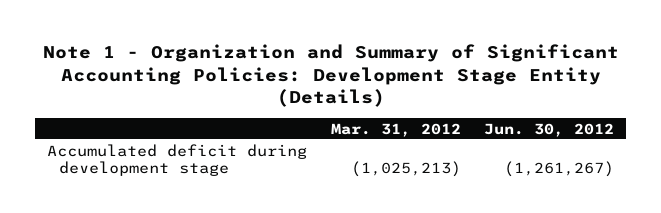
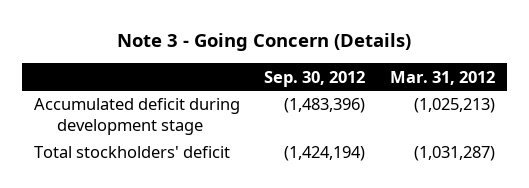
- Note 1 - Organization and Summary of Significant Accounting Policies: Development Stage Entity (Details)
+ Note 3 - Going Concern (Details)
- | Mar. 31, 2012 | Jun. 30, 2012
+ | Sep. 30, 2012 | Mar. 31, 2012
+ Total stockholders' deficit | (1,424,194) | (1,031,287)

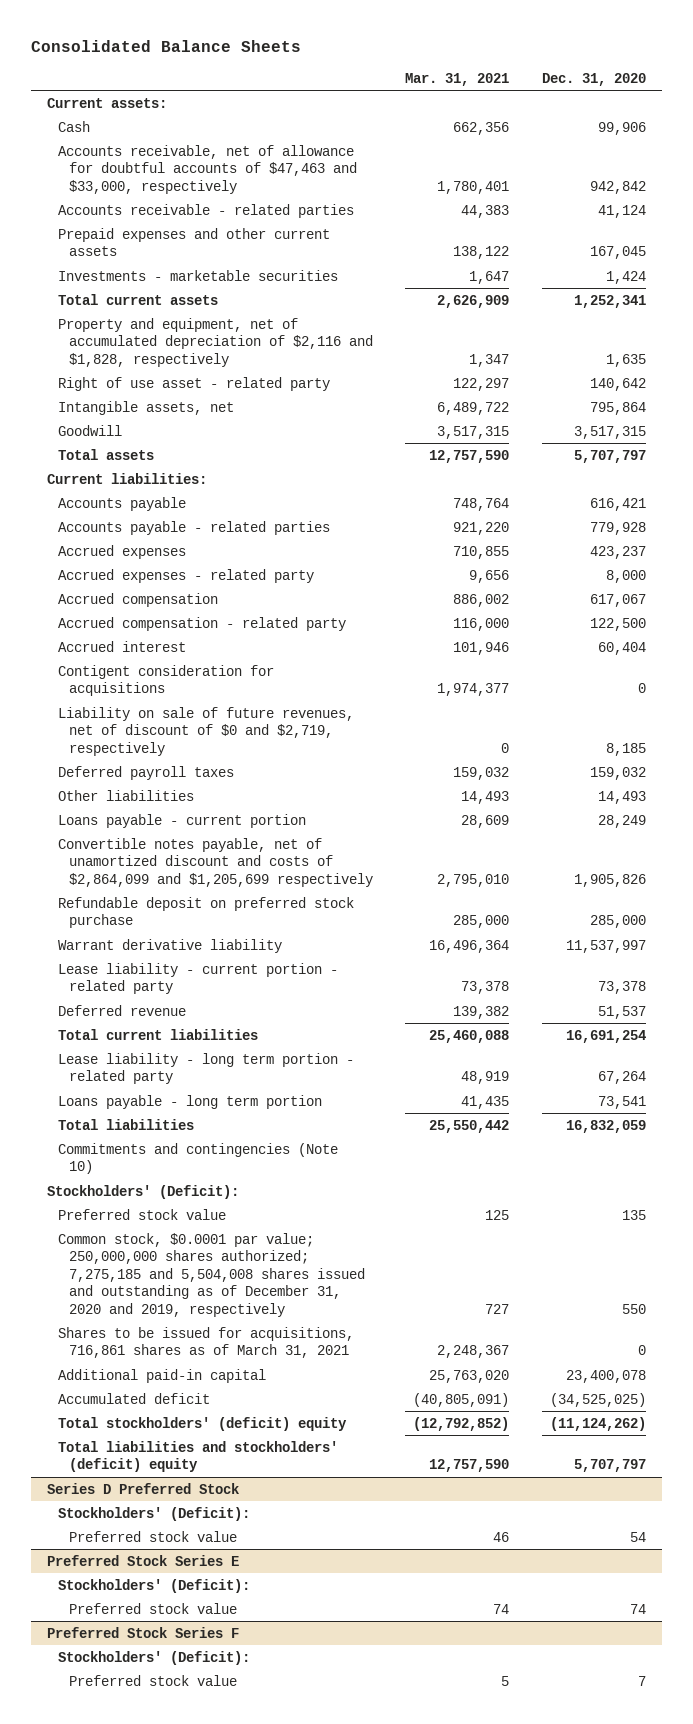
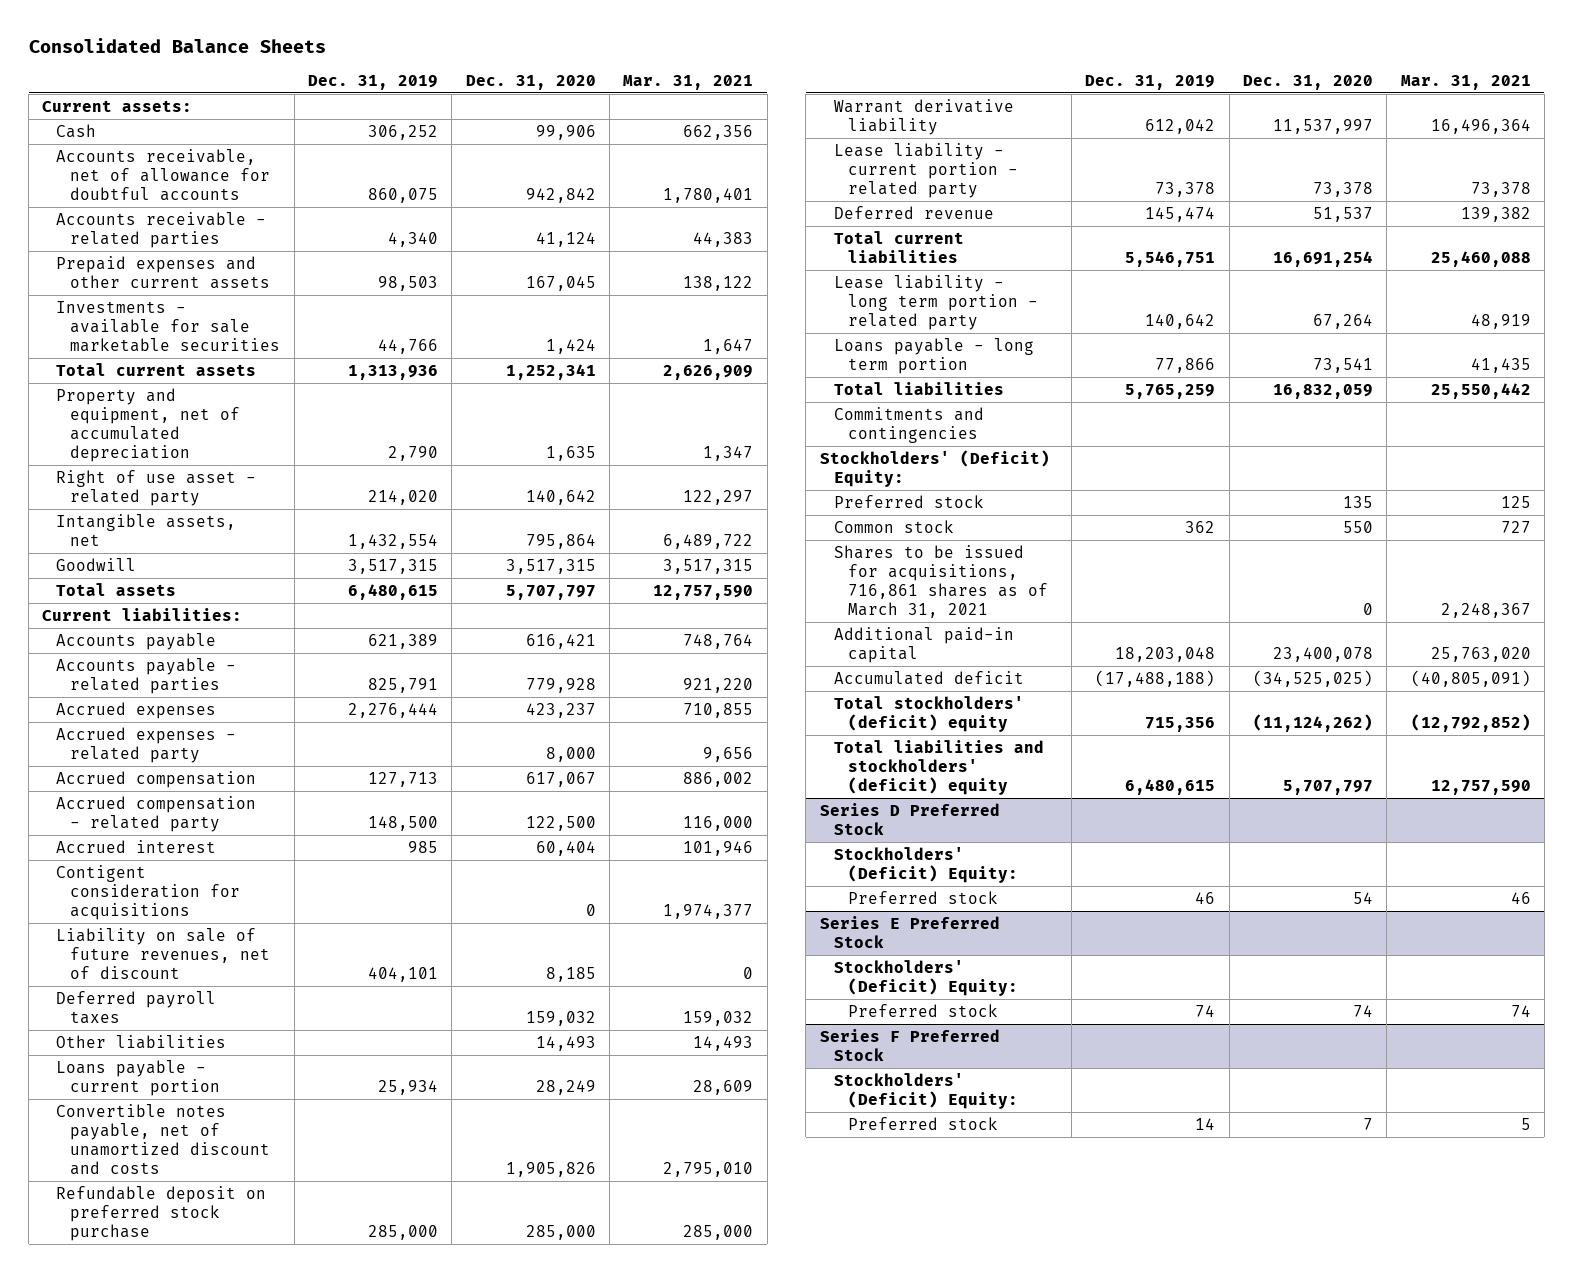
- | Mar. 31, 2021 | Dec. 31, 2020
+ | Dec. 31, 2019 | Dec. 31, 2020 | Mar. 31, 2021
- Accounts receivable, net of allowance for doubtful accounts of $47,463 and $33,000, respectively | 1,780,401 | 942,842
+ Accounts receivable, net of allowance for doubtful accounts | 860,075 | 942,842 | 1,780,401
- Investments - marketable securities | 1,647 | 1,424
+ Investments - available for sale marketable securities | 44,766 | 1,424 | 1,647
- Property and equipment, net of accumulated depreciation of $2,116 and $1,828, respectively | 1,347 | 1,635
+ Property and equipment, net of accumulated depreciation | 2,790 | 1,635 | 1,347
- Liability on sale of future revenues, net of discount of $0 and $2,719, respectively | 0 | 8,185
+ Liability on sale of future revenues, net of discount | 404,101 | 8,185 | 0
- Convertible notes payable, net of unamortized discount and costs of $2,864,099 and $1,205,699 respectively | 2,795,010 | 1,905,826
+ Convertible notes payable, net of unamortized discount and costs | | 1,905,826 | 2,795,010
- Commitments and contingencies (Note 10)
- Stockholders' (Deficit):
- Preferred stock value | 125 | 135
- Common stock, $0.0001 par value; 250,000,000 shares authorized; 7,275,185 and 5,504,008 shares issued and outstanding as of December 31, 2020 and 2019, respectively | 727 | 550
+ Commitments and contingencies
+ Stockholders' (Deficit) Equity:
+ Preferred stock | | 135 | 125
+ Common stock | 362 | 550 | 727
@ Series D Preferred Stock
- Stockholders' (Deficit):
- Preferred stock value | 46 | 54
- Preferred Stock Series E
- Stockholders' (Deficit):
- Preferred stock value | 74 | 74
- Preferred Stock Series F
- Stockholders' (Deficit):
- Preferred stock value | 5 | 7
@ Series D Preferred Stock
+ Stockholders' (Deficit) Equity:
+ Preferred stock | 46 | 54 | 46
+ Series E Preferred Stock
+ Stockholders' (Deficit) Equity:
+ Preferred stock | 74 | 74 | 74
+ Series F Preferred Stock
+ Stockholders' (Deficit) Equity:
+ Preferred stock | 14 | 7 | 5

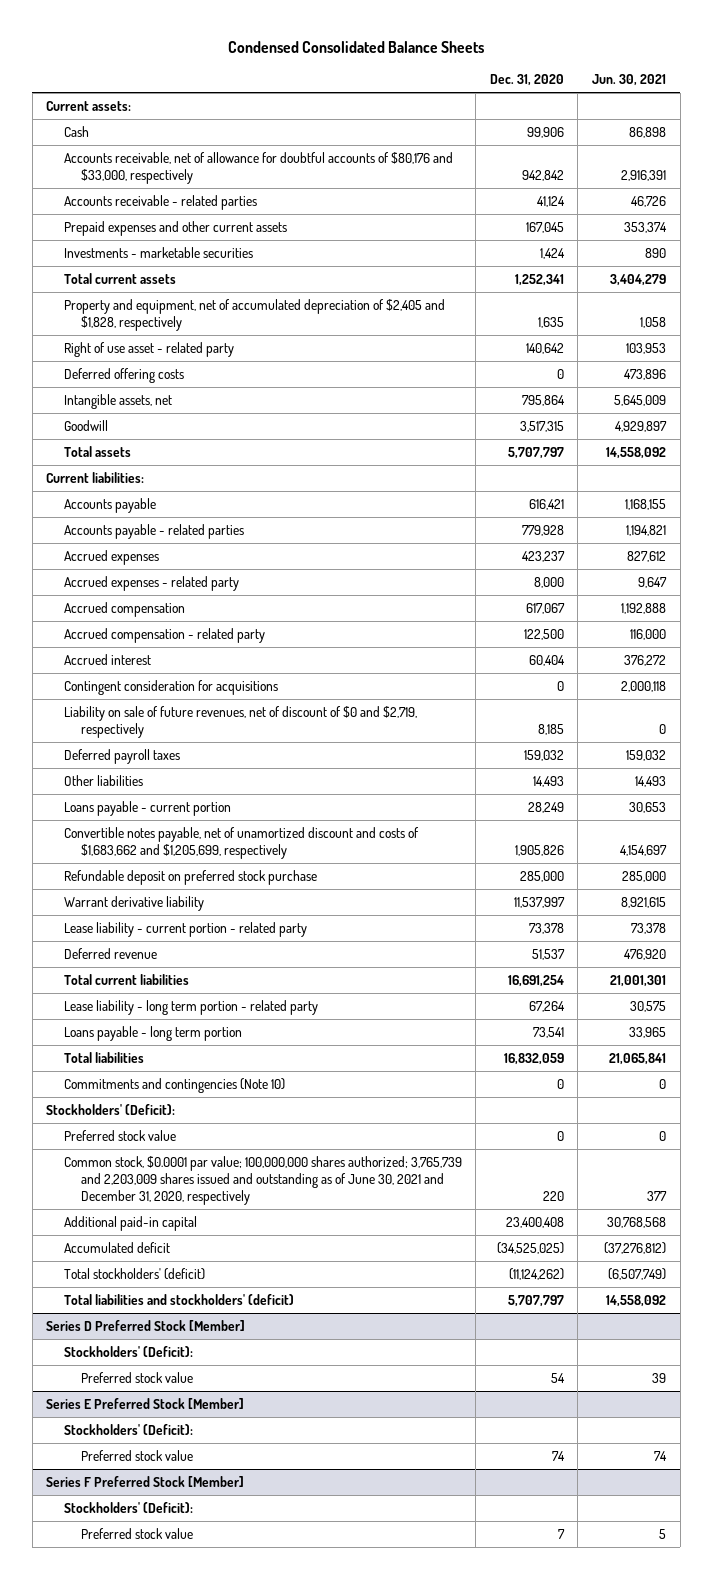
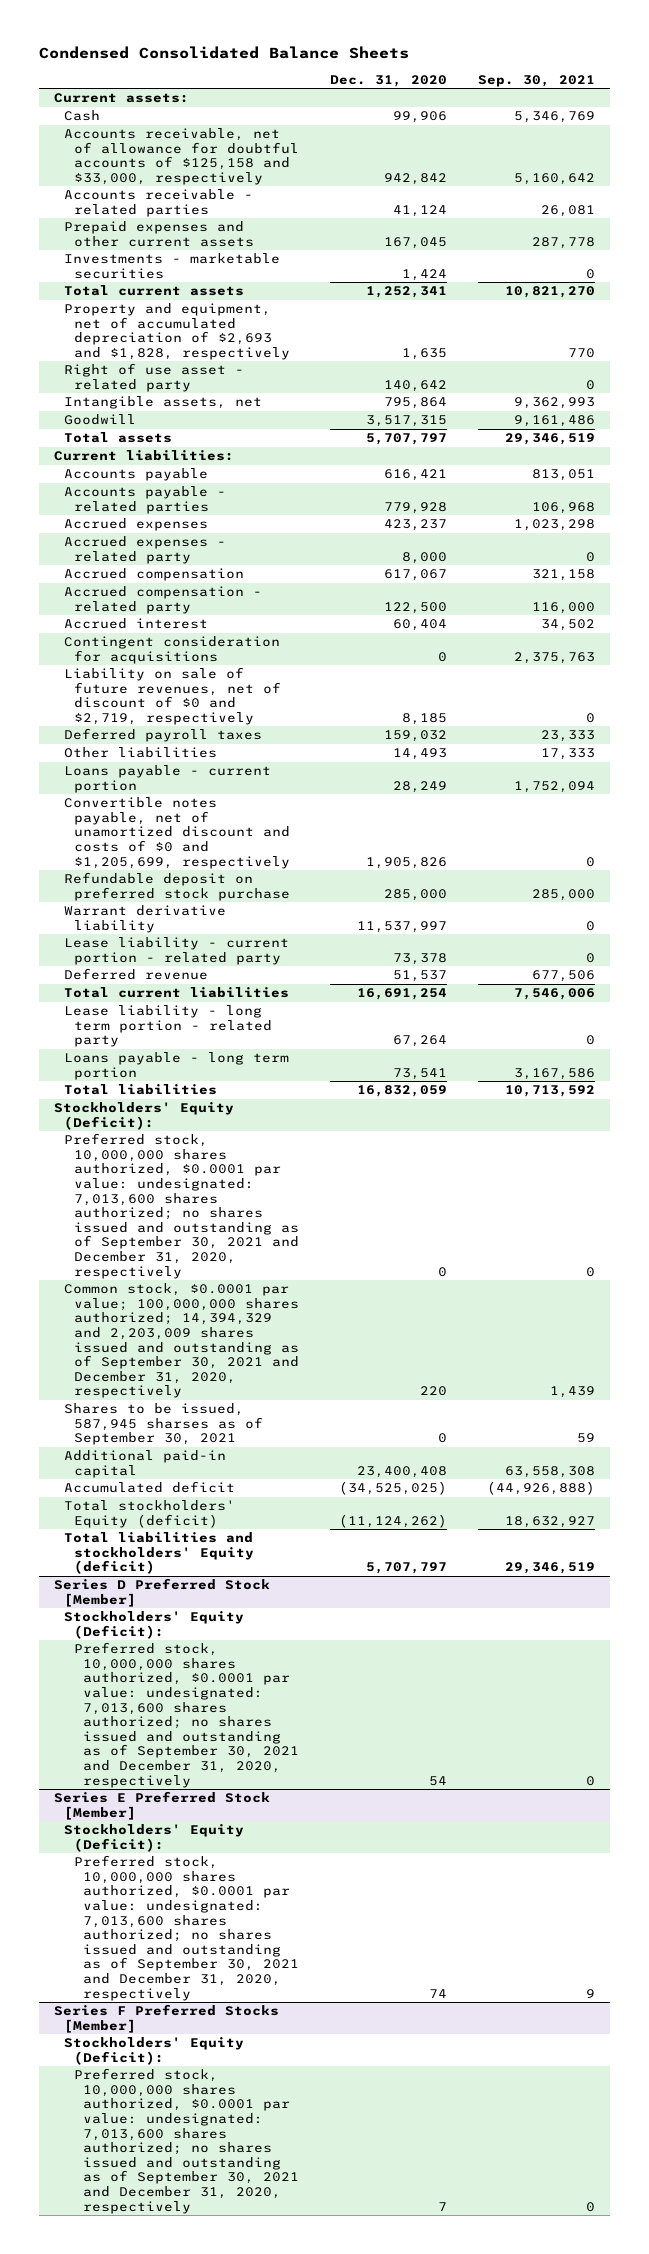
- | Dec. 31, 2020 | Jun. 30, 2021
+ | Dec. 31, 2020 | Sep. 30, 2021
- Accounts receivable, net of allowance for doubtful accounts of $80,176 and $33,000, respectively | 942,842 | 2,916,391
+ Accounts receivable, net of allowance for doubtful accounts of $125,158 and $33,000, respectively | 942,842 | 5,160,642
- Property and equipment, net of accumulated depreciation of $2,405 and $1,828, respectively | 1,635 | 1,058
+ Property and equipment, net of accumulated depreciation of $2,693 and $1,828, respectively | 1,635 | 770
- Deferred offering costs | 0 | 473,896
- Convertible notes payable, net of unamortized discount and costs of $1,683,662 and $1,205,699, respectively | 1,905,826 | 4,154,697
+ Convertible notes payable, net of unamortized discount and costs of $0 and $1,205,699, respectively | 1,905,826 | 0
- Commitments and contingencies (Note 10) | 0 | 0
- Stockholders' (Deficit):
- Preferred stock value | 0 | 0
- Common stock, $0.0001 par value; 100,000,000 shares authorized; 3,765,739 and 2,203,009 shares issued and outstanding as of June 30, 2021 and December 31, 2020, respectively | 220 | 377
+ Stockholders' Equity (Deficit):
+ Preferred stock, 10,000,000 shares authorized, $0.0001 par value: undesignated: 7,013,600 shares authorized; no shares issued and outstanding as of September 30, 2021 and December 31, 2020, respectively | 0 | 0
+ Common stock, $0.0001 par value; 100,000,000 shares authorized; 14,394,329 and 2,203,009 shares issued and outstanding as of September 30, 2021 and December 31, 2020, respectively | 220 | 1,439
+ Shares to be issued, 587,945 sharses as of September 30, 2021 | 0 | 59
- Total stockholders' (deficit) | (11,124,262) | (6,507,749)
- Total liabilities and stockholders' (deficit) | 5,707,797 | 14,558,092
+ Total stockholders' Equity (deficit) | (11,124,262) | 18,632,927
+ Total liabilities and stockholders' Equity (deficit) | 5,707,797 | 29,346,519
@ Series D Preferred Stock [Member]
- Stockholders' (Deficit):
- Preferred stock value | 54 | 39
+ Stockholders' Equity (Deficit):
+ Preferred stock, 10,000,000 shares authorized, $0.0001 par value: undesignated: 7,013,600 shares authorized; no shares issued and outstanding as of September 30, 2021 and December 31, 2020, respectively | 54 | 0
@ Series E Preferred Stock [Member]
- Stockholders' (Deficit):
- Preferred stock value | 74 | 74
- Series F Preferred Stock [Member]
- Stockholders' (Deficit):
- Preferred stock value | 7 | 5
@ Series E Preferred Stock [Member]
+ Stockholders' Equity (Deficit):
+ Preferred stock, 10,000,000 shares authorized, $0.0001 par value: undesignated: 7,013,600 shares authorized; no shares issued and outstanding as of September 30, 2021 and December 31, 2020, respectively | 74 | 9
+ Series F Preferred Stocks [Member]
+ Stockholders' Equity (Deficit):
+ Preferred stock, 10,000,000 shares authorized, $0.0001 par value: undesignated: 7,013,600 shares authorized; no shares issued and outstanding as of September 30, 2021 and December 31, 2020, respectively | 7 | 0

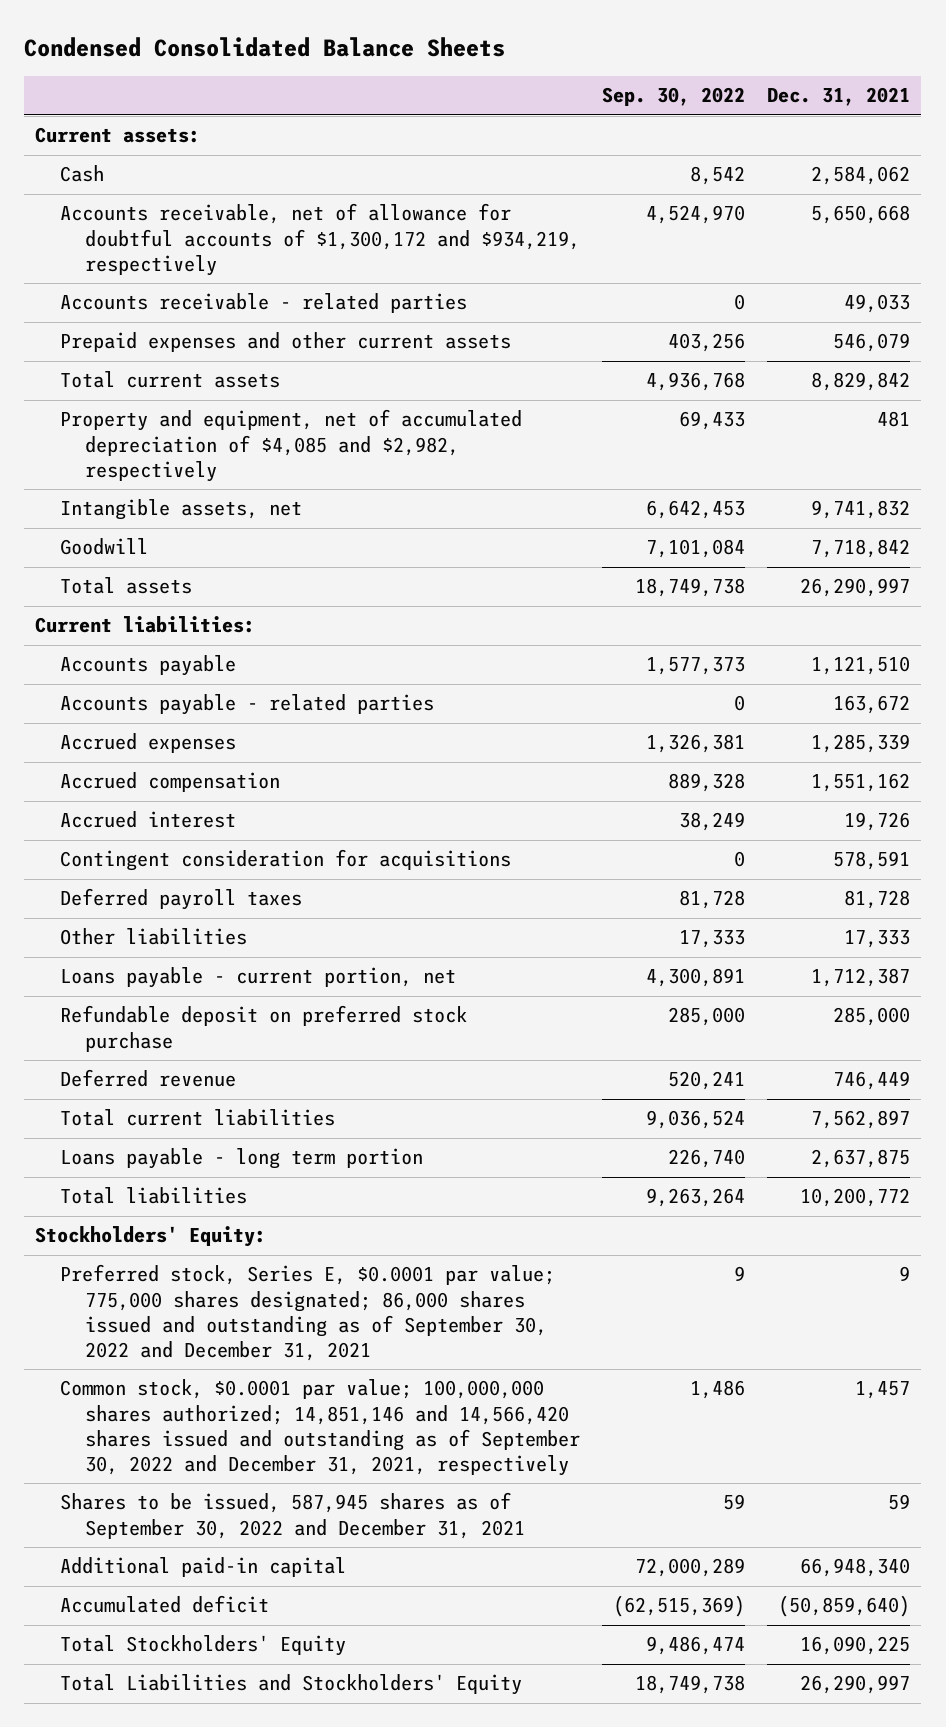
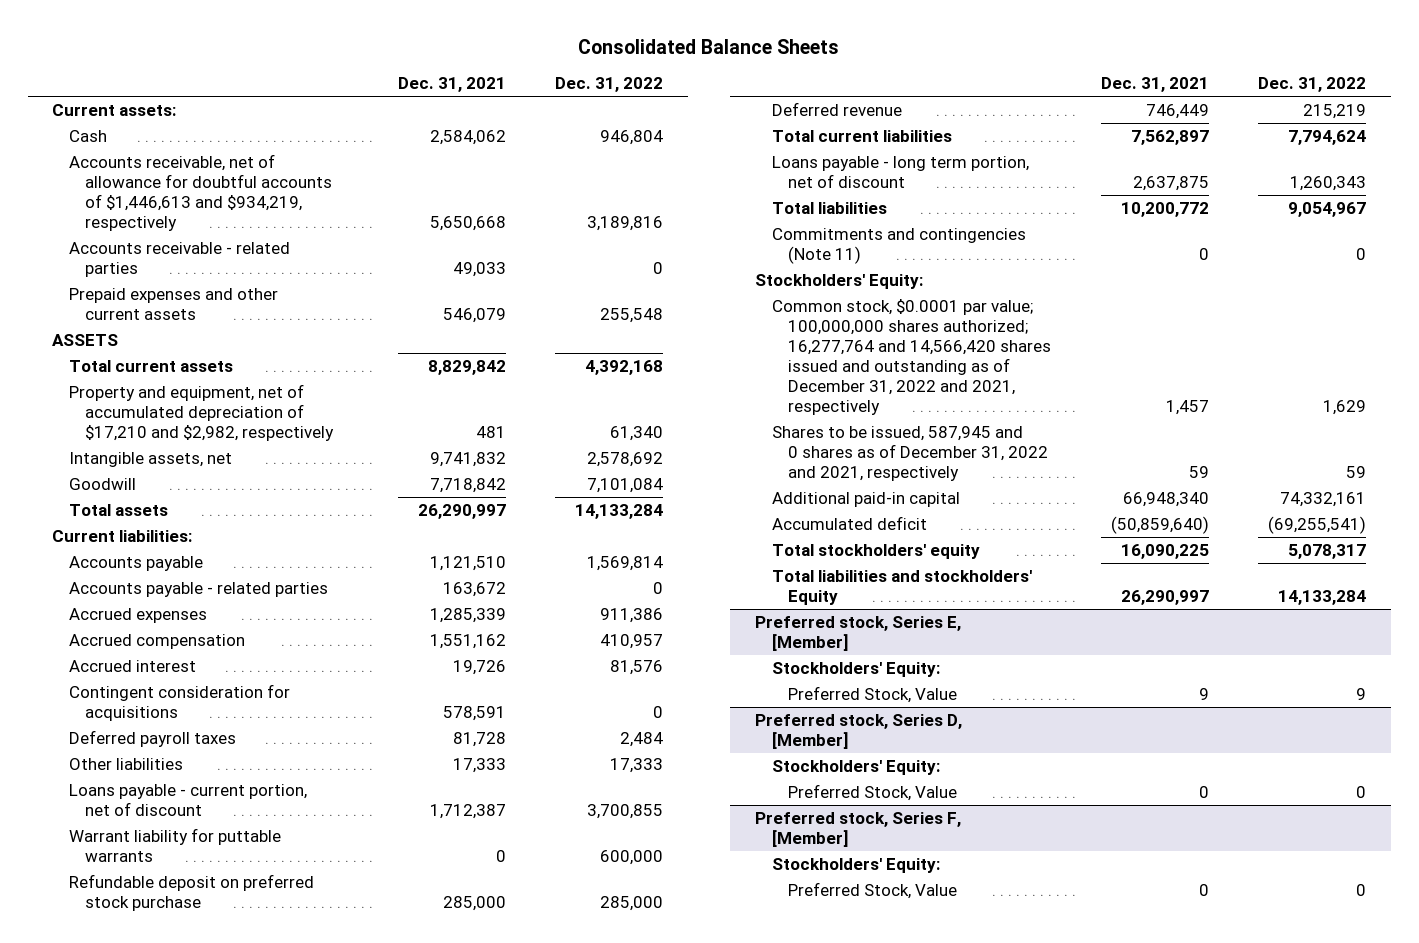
- Condensed Consolidated Balance Sheets
+ Consolidated Balance Sheets
- | Sep. 30, 2022 | Dec. 31, 2021
+ | Dec. 31, 2021 | Dec. 31, 2022
- Accounts receivable, net of allowance for doubtful accounts of $1,300,172 and $934,219, respectively | 4,524,970 | 5,650,668
+ Accounts receivable, net of allowance for doubtful accounts of $1,446,613 and $934,219, respectively | 5,650,668 | 3,189,816
+ ASSETS
- Property and equipment, net of accumulated depreciation of $4,085 and $2,982, respectively | 69,433 | 481
+ Property and equipment, net of accumulated depreciation of $17,210 and $2,982, respectively | 481 | 61,340
- Loans payable - current portion, net | 4,300,891 | 1,712,387
+ Loans payable - current portion, net of discount | 1,712,387 | 3,700,855
+ Warrant liability for puttable warrants | 0 | 600,000
- Loans payable - long term portion | 226,740 | 2,637,875
+ Loans payable - long term portion, net of discount | 2,637,875 | 1,260,343
+ Commitments and contingencies (Note 11) | 0 | 0
- Preferred stock, Series E, $0.0001 par value; 775,000 shares designated; 86,000 shares issued and outstanding as of September 30, 2022 and December 31, 2021 | 9 | 9
- Common stock, $0.0001 par value; 100,000,000 shares authorized; 14,851,146 and 14,566,420 shares issued and outstanding as of September 30, 2022 and December 31, 2021, respectively | 1,486 | 1,457
- Shares to be issued, 587,945 shares as of September 30, 2022 and December 31, 2021 | 59 | 59
+ Common stock, $0.0001 par value; 100,000,000 shares authorized; 16,277,764 and 14,566,420 shares issued and outstanding as of December 31, 2022 and 2021, respectively | 1,457 | 1,629
+ Shares to be issued, 587,945 and 0 shares as of December 31, 2022 and 2021, respectively | 59 | 59
- Total Stockholders' Equity | 9,486,474 | 16,090,225
- Total Liabilities and Stockholders' Equity | 18,749,738 | 26,290,997
+ Total stockholders' equity | 16,090,225 | 5,078,317
+ Total liabilities and stockholders' Equity | 26,290,997 | 14,133,284
+ Preferred stock, Series E, [Member]
+ Stockholders' Equity:
+ Preferred Stock, Value | 9 | 9
+ Preferred stock, Series D, [Member]
+ Stockholders' Equity:
+ Preferred Stock, Value | 0 | 0
+ Preferred stock, Series F, [Member]
+ Stockholders' Equity:
+ Preferred Stock, Value | 0 | 0

